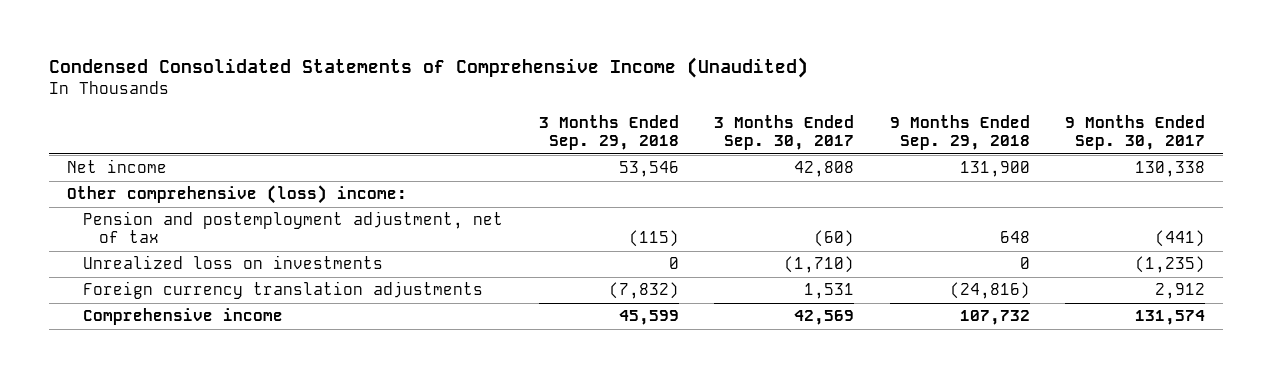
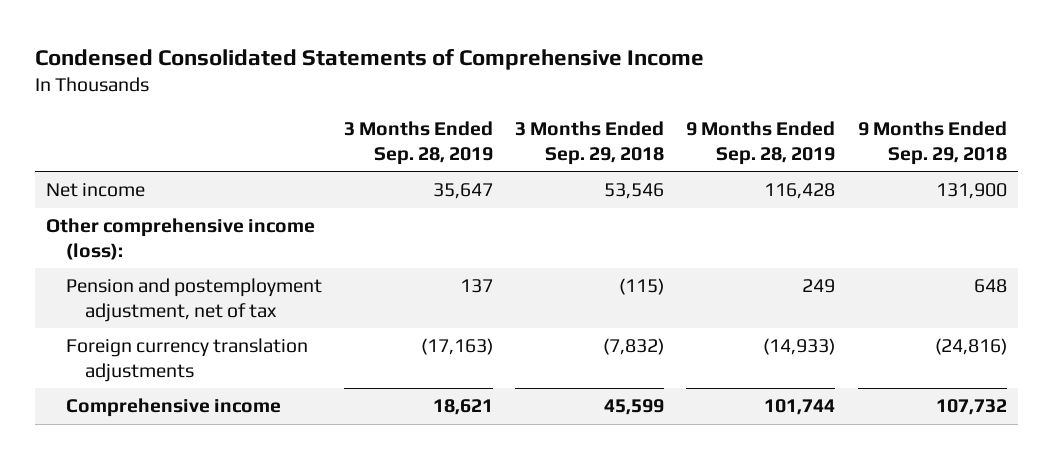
- Condensed Consolidated Statements of Comprehensive Income (Unaudited)
+ Condensed Consolidated Statements of Comprehensive Income
- | 3 Months Ended Sep. 29, 2018 | 3 Months Ended Sep. 30, 2017 | 9 Months Ended Sep. 29, 2018 | 9 Months Ended Sep. 30, 2017
+ | 3 Months Ended Sep. 28, 2019 | 3 Months Ended Sep. 29, 2018 | 9 Months Ended Sep. 28, 2019 | 9 Months Ended Sep. 29, 2018
- Other comprehensive (loss) income:
+ Other comprehensive income (loss):
- Unrealized loss on investments | 0 | (1,710) | 0 | (1,235)

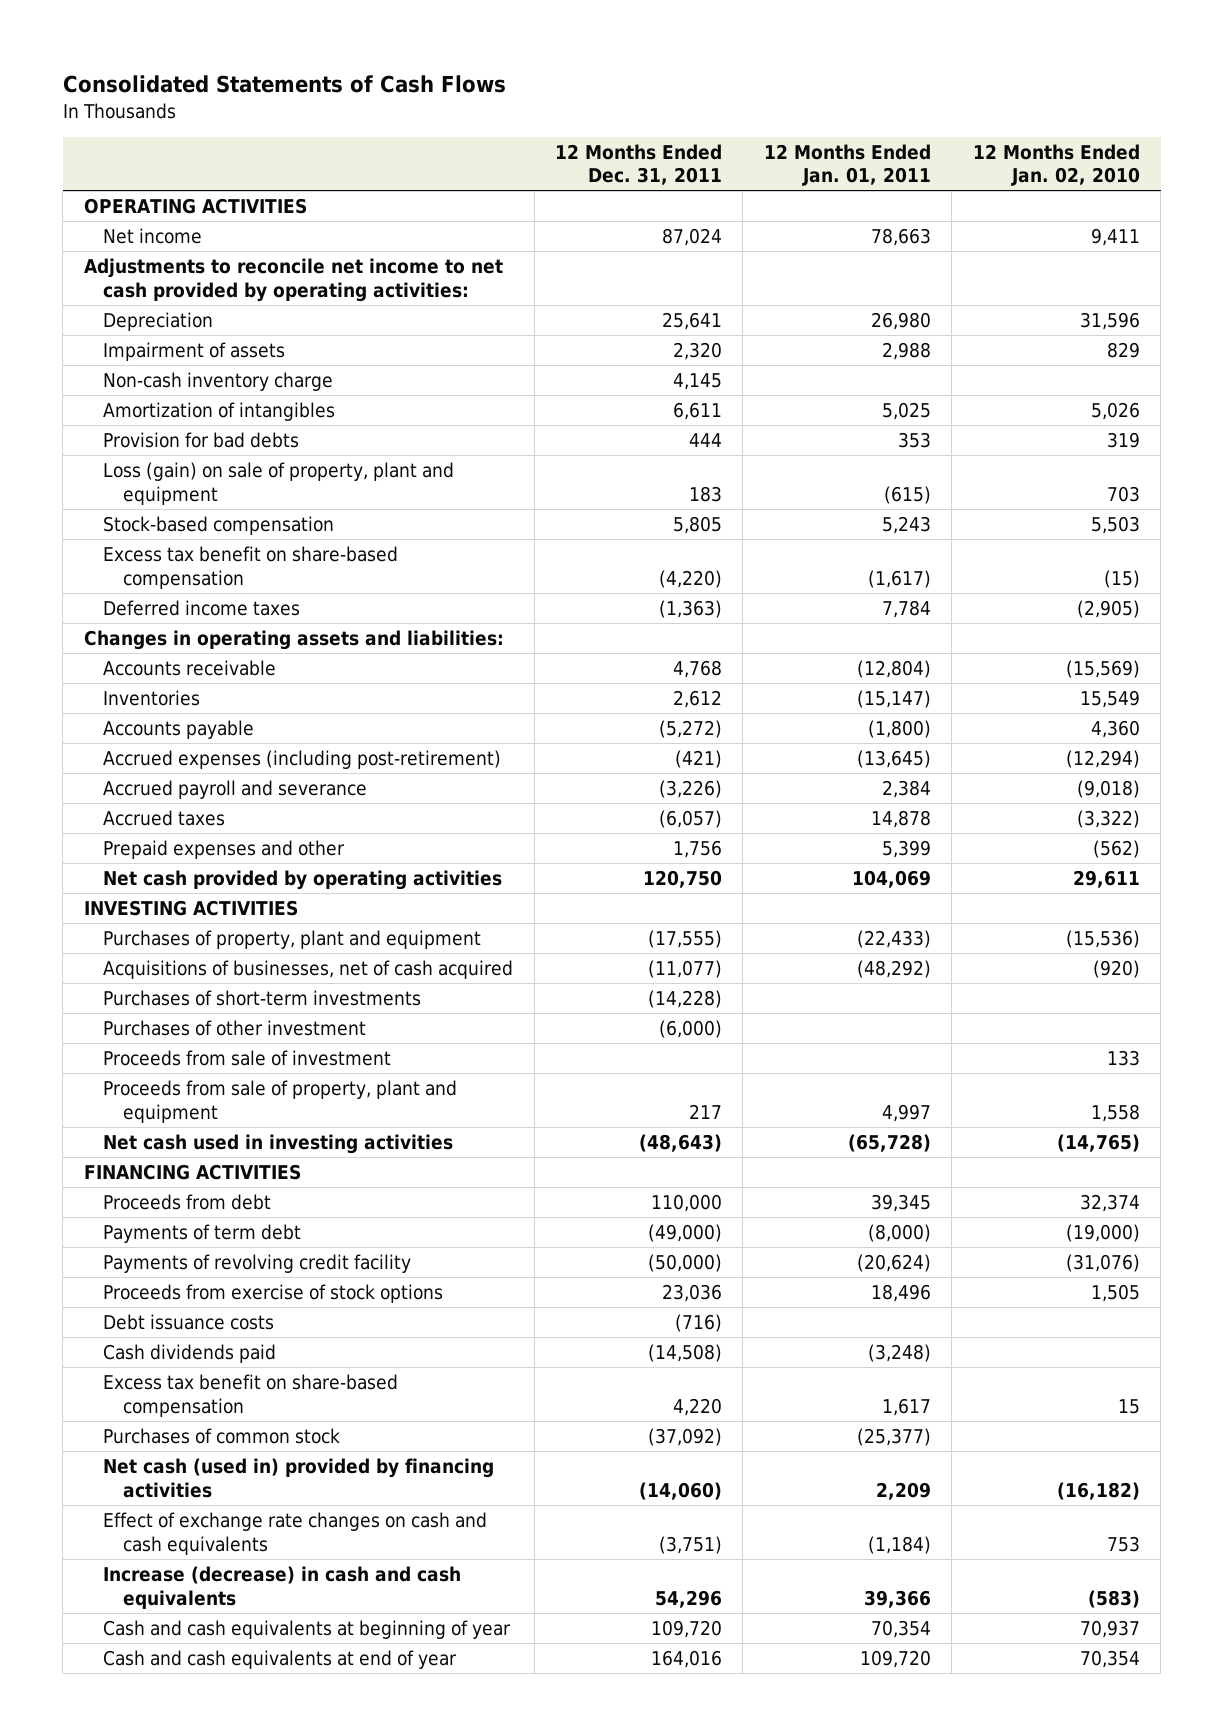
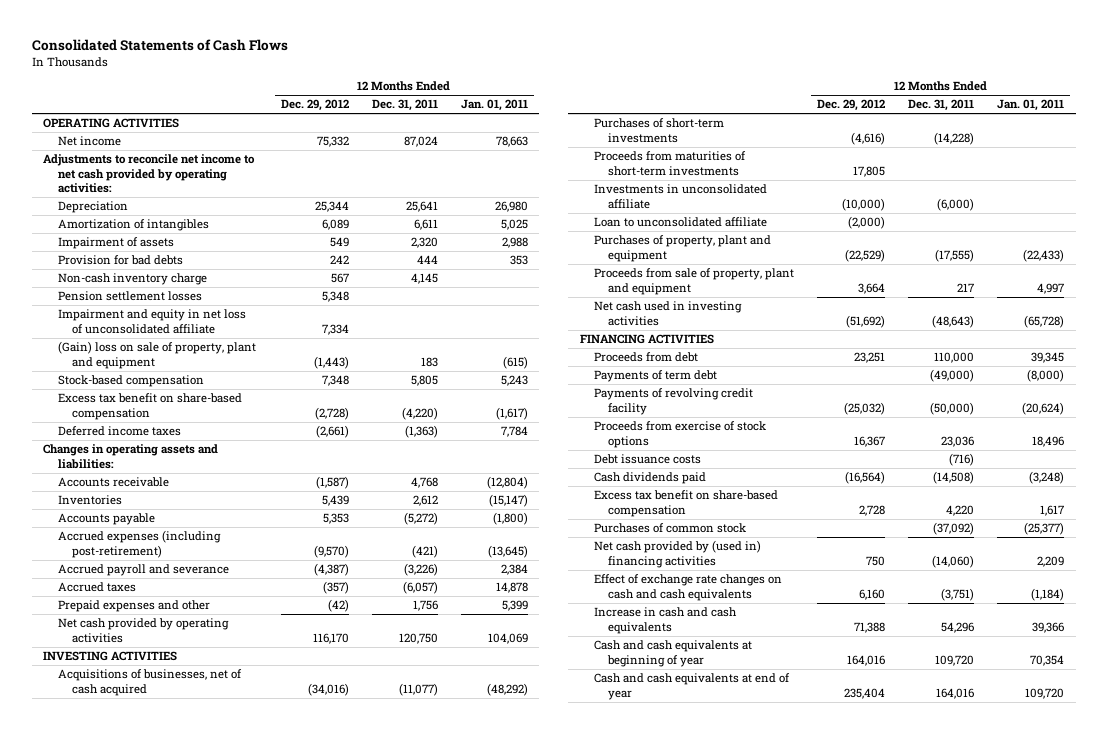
- | 12 Months Ended Dec. 31, 2011 | 12 Months Ended Jan. 01, 2011 | 12 Months Ended Jan. 02, 2010
+ | 12 Months Ended Dec. 29, 2012 | 12 Months Ended Dec. 31, 2011 | 12 Months Ended Jan. 01, 2011
moved down: Impairment of assets | 549 | 2,320 | 2,988
- Loss (gain) on sale of property, plant and equipment | 183 | (615) | 703
moved down: Non-cash inventory charge | 567 | 4,145 |
+ Pension settlement losses | 5,348 | |
+ Impairment and equity in net loss of unconsolidated affiliate | 7,334 | |
+ (Gain) loss on sale of property, plant and equipment | (1,443) | 183 | (615)
- Purchases of other investment | (6,000) | |
- Proceeds from sale of investment | | | 133
+ Proceeds from maturities of short-term investments | 17,805 | |
+ Investments in unconsolidated affiliate | (10,000) | (6,000) |
+ Loan to unconsolidated affiliate | (2,000) | |
moved down: Purchases of property, plant and equipment | (22,529) | (17,555) | (22,433)
- Net cash (used in) provided by financing activities | (14,060) | 2,209 | (16,182)
+ Net cash provided by (used in) financing activities | 750 | (14,060) | 2,209
- Increase (decrease) in cash and cash equivalents | 54,296 | 39,366 | (583)
+ Increase in cash and cash equivalents | 71,388 | 54,296 | 39,366

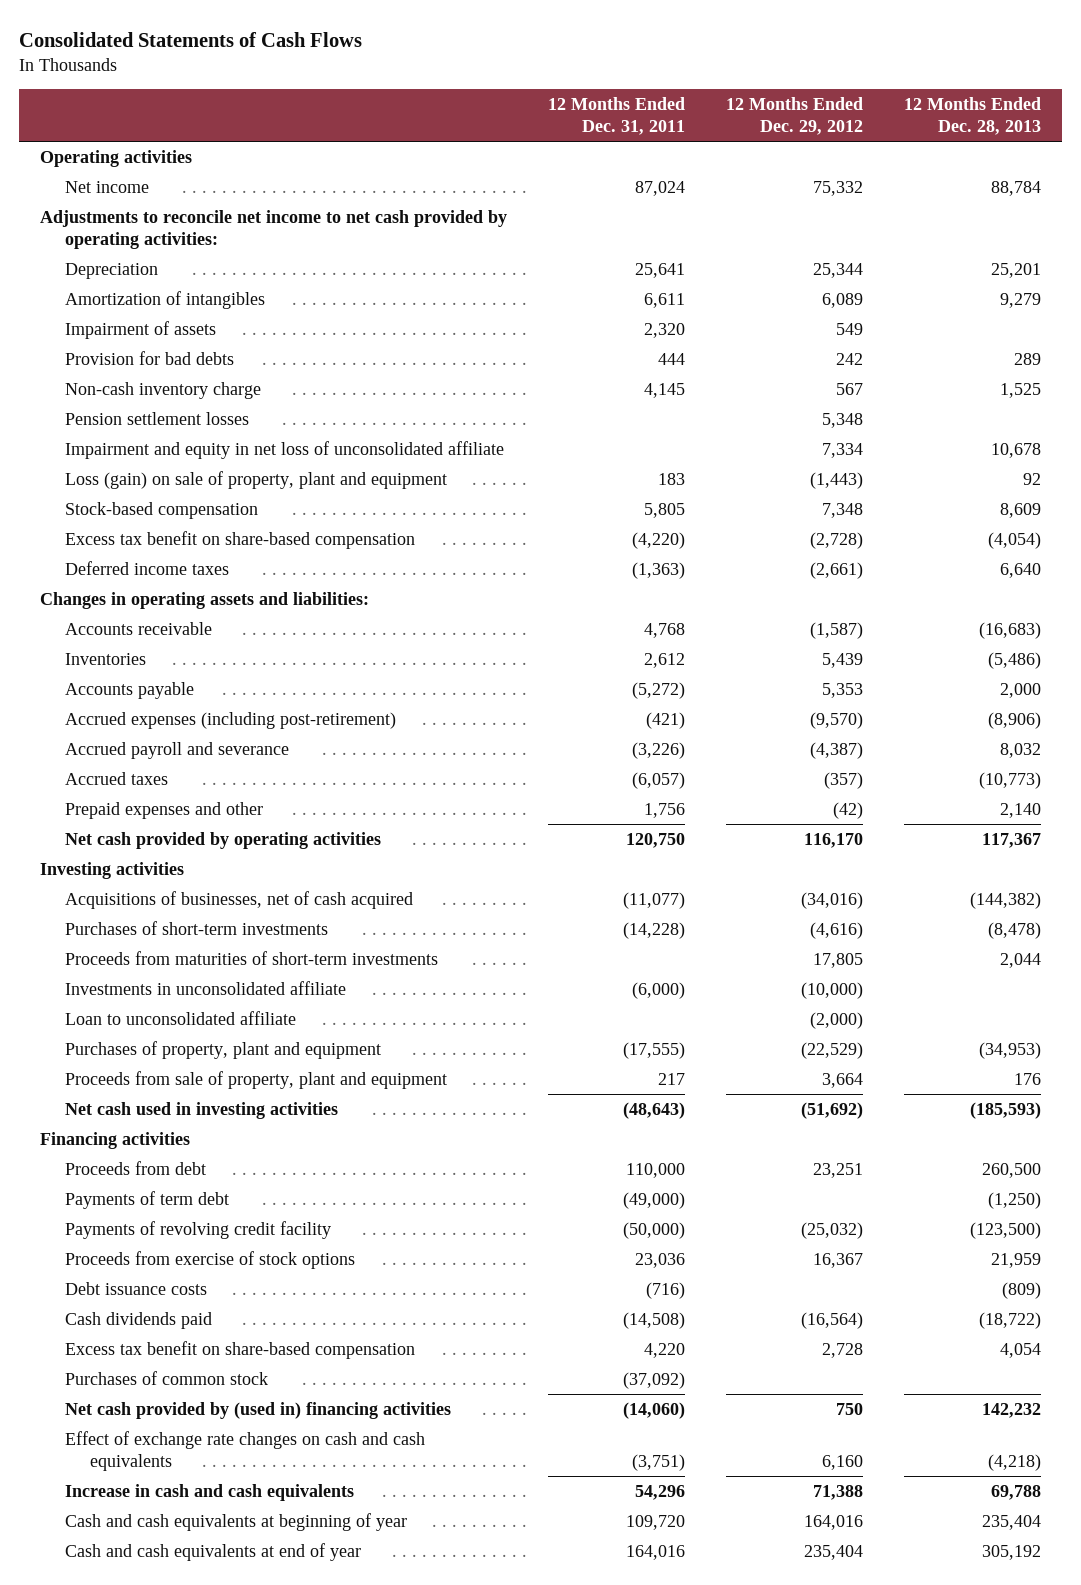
- | 12 Months Ended Dec. 29, 2012 | 12 Months Ended Dec. 31, 2011 | 12 Months Ended Jan. 01, 2011
+ | 12 Months Ended Dec. 31, 2011 | 12 Months Ended Dec. 29, 2012 | 12 Months Ended Dec. 28, 2013
- OPERATING ACTIVITIES
+ Operating activities
- (Gain) loss on sale of property, plant and equipment | (1,443) | 183 | (615)
+ Loss (gain) on sale of property, plant and equipment | 183 | (1,443) | 92
- INVESTING ACTIVITIES
+ Investing activities
- FINANCING ACTIVITIES
+ Financing activities

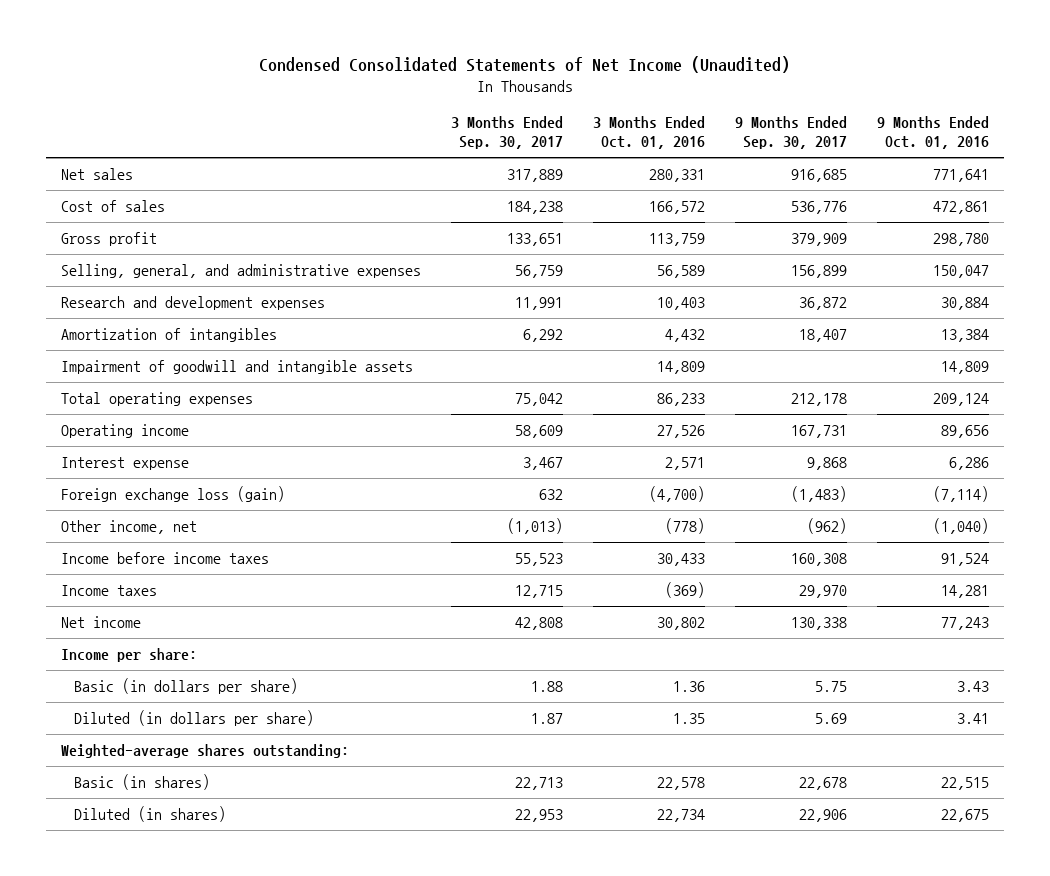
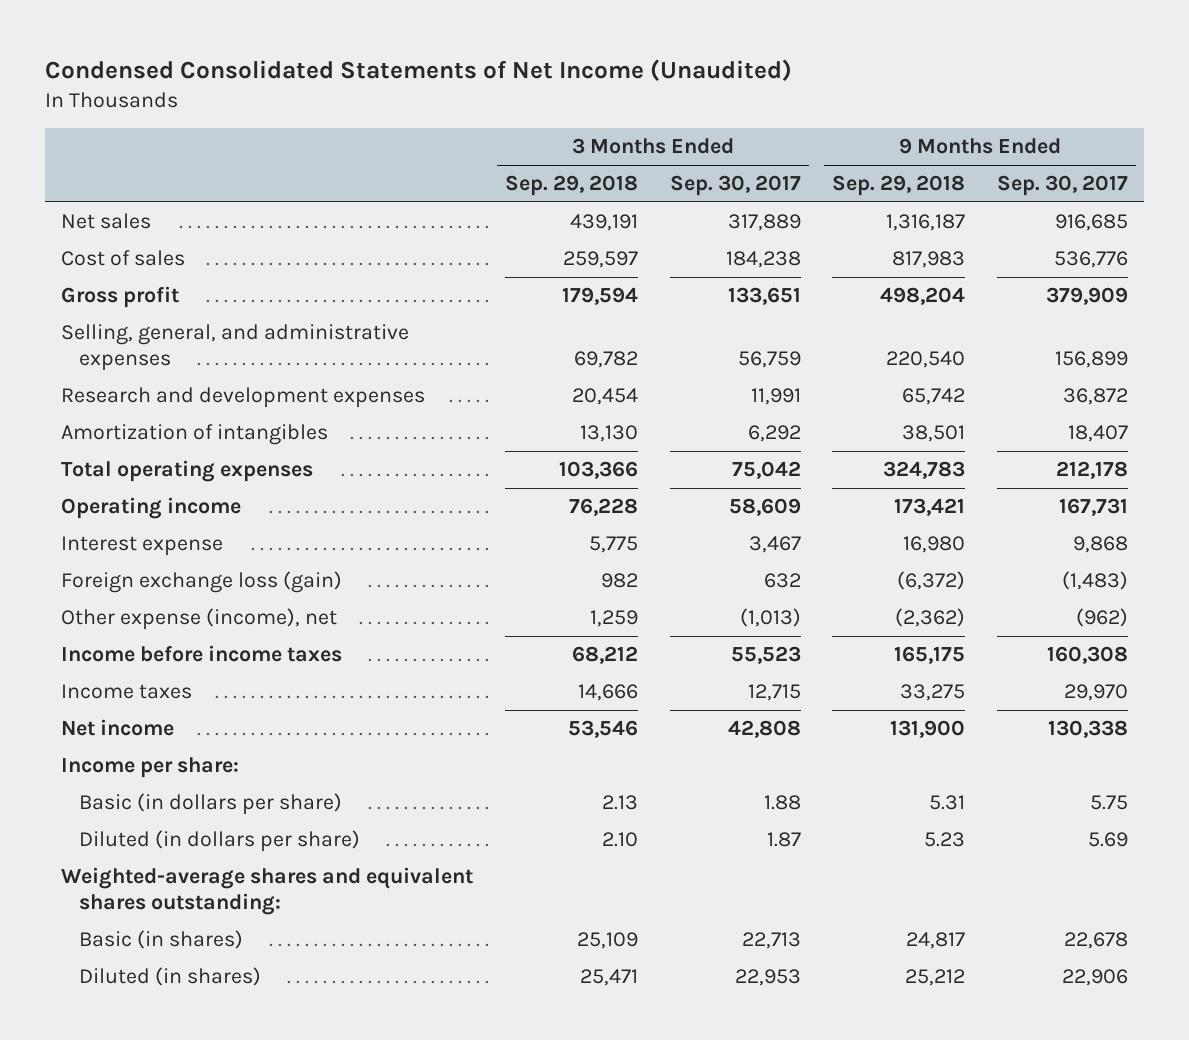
- | 3 Months Ended Sep. 30, 2017 | 3 Months Ended Oct. 01, 2016 | 9 Months Ended Sep. 30, 2017 | 9 Months Ended Oct. 01, 2016
+ | 3 Months Ended Sep. 29, 2018 | 3 Months Ended Sep. 30, 2017 | 9 Months Ended Sep. 29, 2018 | 9 Months Ended Sep. 30, 2017
- Impairment of goodwill and intangible assets | | 14,809 | | 14,809
- Other income, net | (1,013) | (778) | (962) | (1,040)
+ Other expense (income), net | 1,259 | (1,013) | (2,362) | (962)
- Weighted-average shares outstanding:
+ Weighted-average shares and equivalent shares outstanding:

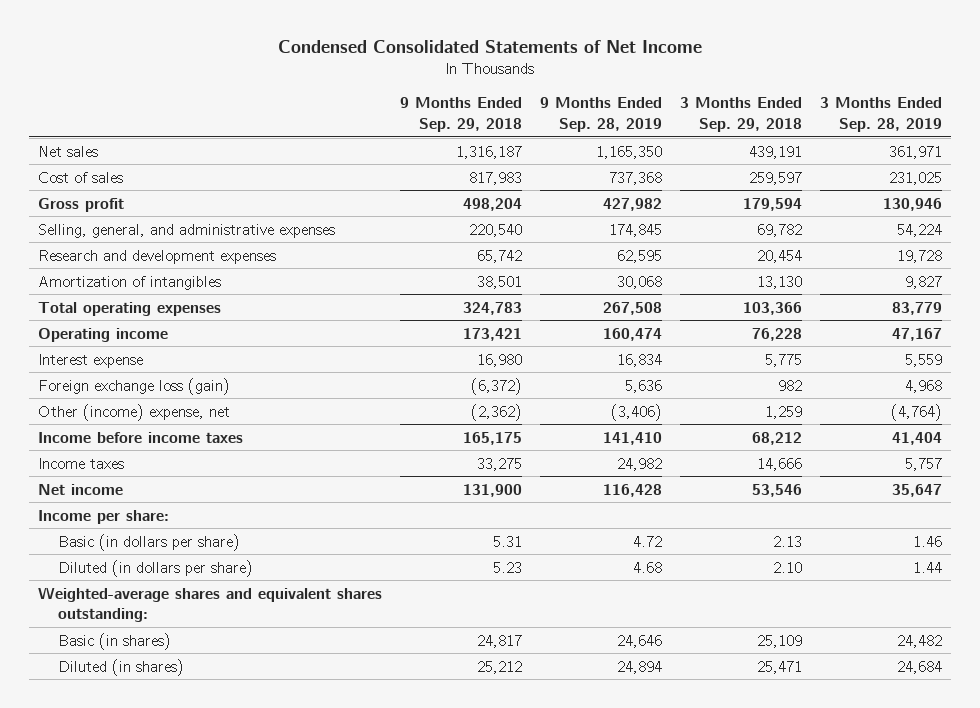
- Condensed Consolidated Statements of Net Income (Unaudited)
+ Condensed Consolidated Statements of Net Income
- | 3 Months Ended Sep. 29, 2018 | 3 Months Ended Sep. 30, 2017 | 9 Months Ended Sep. 29, 2018 | 9 Months Ended Sep. 30, 2017
+ | 9 Months Ended Sep. 29, 2018 | 9 Months Ended Sep. 28, 2019 | 3 Months Ended Sep. 29, 2018 | 3 Months Ended Sep. 28, 2019
- Other expense (income), net | 1,259 | (1,013) | (2,362) | (962)
+ Other (income) expense, net | (2,362) | (3,406) | 1,259 | (4,764)

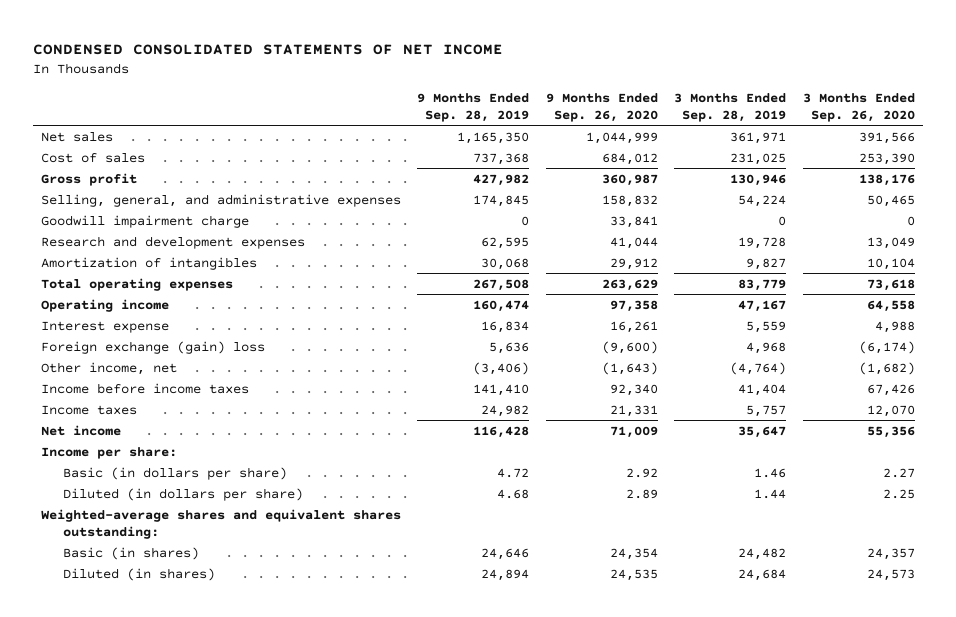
- Condensed Consolidated Statements of Net Income
+ CONDENSED CONSOLIDATED STATEMENTS OF NET INCOME
- | 9 Months Ended Sep. 29, 2018 | 9 Months Ended Sep. 28, 2019 | 3 Months Ended Sep. 29, 2018 | 3 Months Ended Sep. 28, 2019
+ | 9 Months Ended Sep. 28, 2019 | 9 Months Ended Sep. 26, 2020 | 3 Months Ended Sep. 28, 2019 | 3 Months Ended Sep. 26, 2020
+ Goodwill impairment charge | 0 | 33,841 | 0 | 0
- Foreign exchange loss (gain) | (6,372) | 5,636 | 982 | 4,968
- Other (income) expense, net | (2,362) | (3,406) | 1,259 | (4,764)
+ Foreign exchange (gain) loss | 5,636 | (9,600) | 4,968 | (6,174)
+ Other income, net | (3,406) | (1,643) | (4,764) | (1,682)

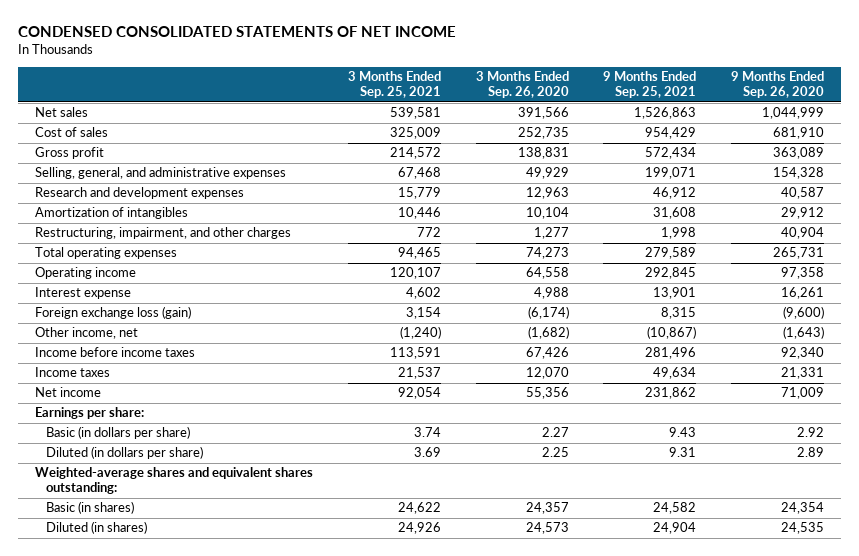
- | 9 Months Ended Sep. 28, 2019 | 9 Months Ended Sep. 26, 2020 | 3 Months Ended Sep. 28, 2019 | 3 Months Ended Sep. 26, 2020
+ | 3 Months Ended Sep. 25, 2021 | 3 Months Ended Sep. 26, 2020 | 9 Months Ended Sep. 25, 2021 | 9 Months Ended Sep. 26, 2020
- Cost of sales | 737,368 | 684,012 | 231,025 | 253,390
- Gross profit | 427,982 | 360,987 | 130,946 | 138,176
- Selling, general, and administrative expenses | 174,845 | 158,832 | 54,224 | 50,465
- Goodwill impairment charge | 0 | 33,841 | 0 | 0
- Research and development expenses | 62,595 | 41,044 | 19,728 | 13,049
+ Cost of sales | 325,009 | 252,735 | 954,429 | 681,910
+ Gross profit | 214,572 | 138,831 | 572,434 | 363,089
+ Selling, general, and administrative expenses | 67,468 | 49,929 | 199,071 | 154,328
+ Research and development expenses | 15,779 | 12,963 | 46,912 | 40,587
- Total operating expenses | 267,508 | 263,629 | 83,779 | 73,618
+ Restructuring, impairment, and other charges | 772 | 1,277 | 1,998 | 40,904
+ Total operating expenses | 94,465 | 74,273 | 279,589 | 265,731
- Foreign exchange (gain) loss | 5,636 | (9,600) | 4,968 | (6,174)
+ Foreign exchange loss (gain) | 3,154 | (6,174) | 8,315 | (9,600)
- Income per share:
+ Earnings per share:

